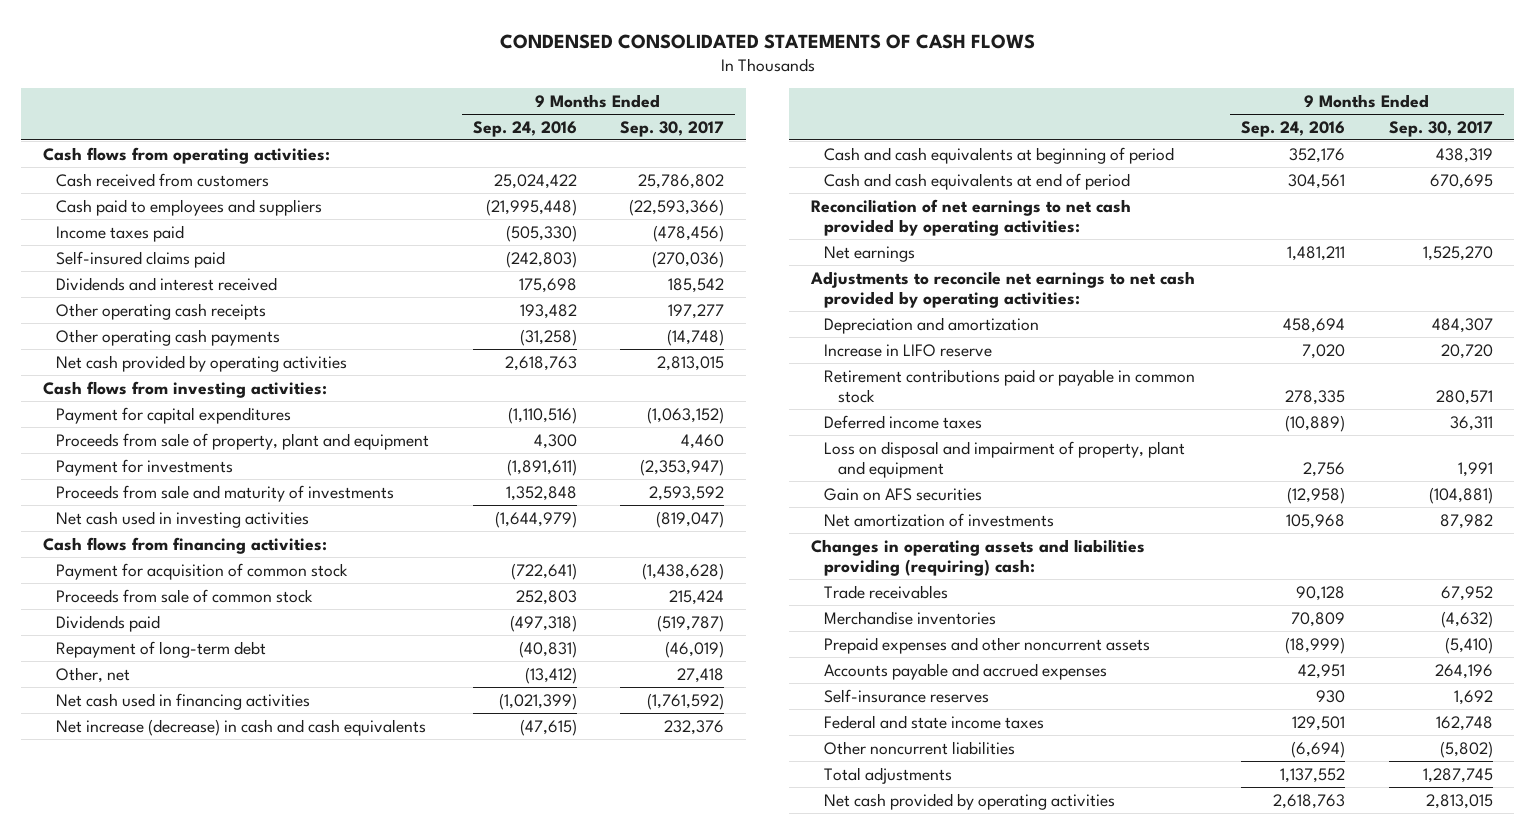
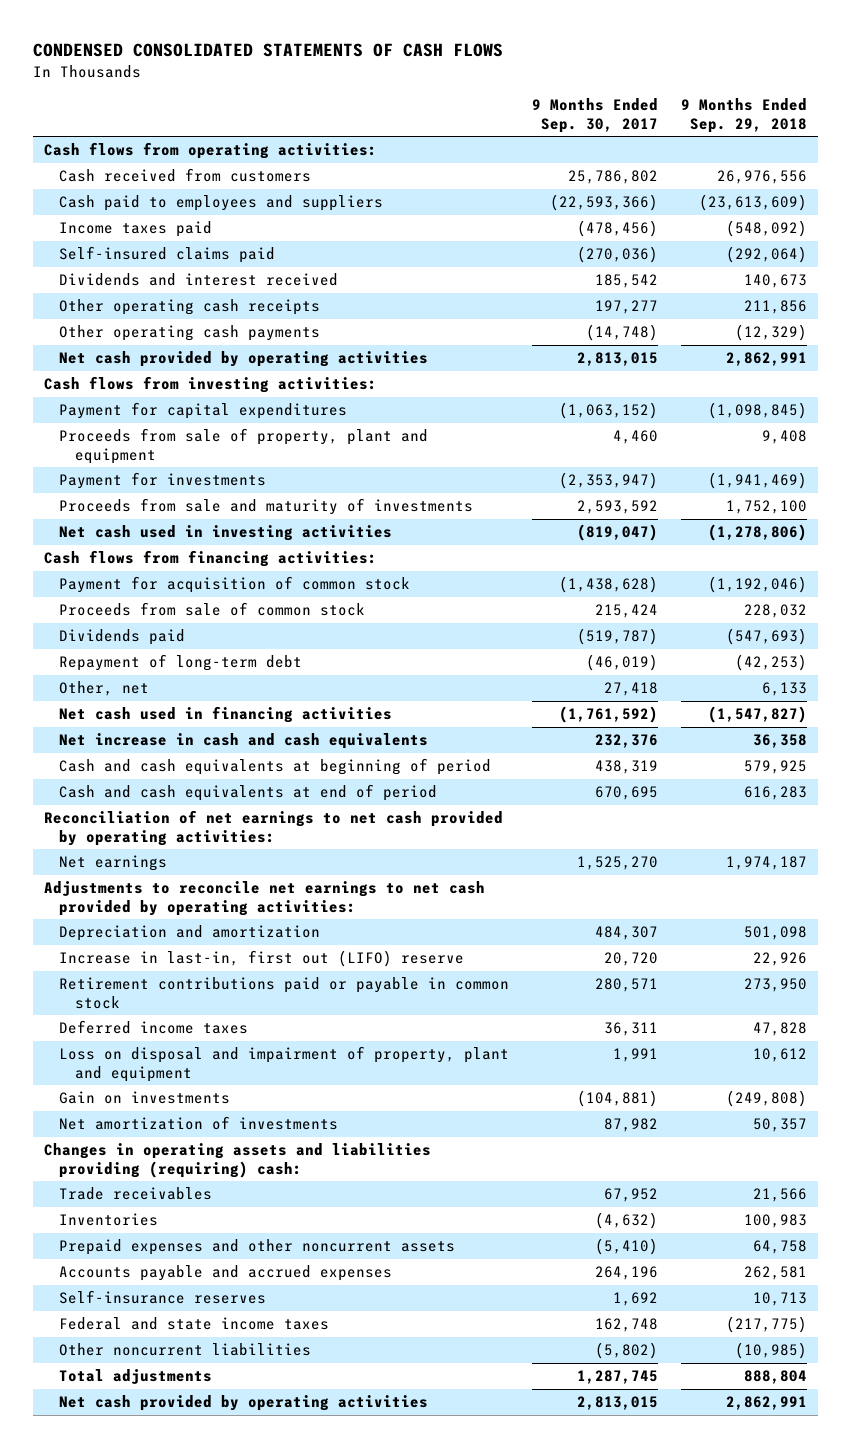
- | 9 Months Ended Sep. 24, 2016 | 9 Months Ended Sep. 30, 2017
+ | 9 Months Ended Sep. 30, 2017 | 9 Months Ended Sep. 29, 2018
- Net increase (decrease) in cash and cash equivalents | (47,615) | 232,376
+ Net increase in cash and cash equivalents | 232,376 | 36,358
- Increase in LIFO reserve | 7,020 | 20,720
+ Increase in last-in, first out (LIFO) reserve | 20,720 | 22,926
- Gain on AFS securities | (12,958) | (104,881)
+ Gain on investments | (104,881) | (249,808)
- Merchandise inventories | 70,809 | (4,632)
+ Inventories | (4,632) | 100,983

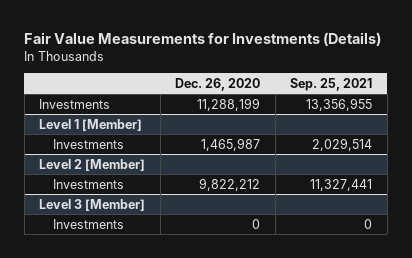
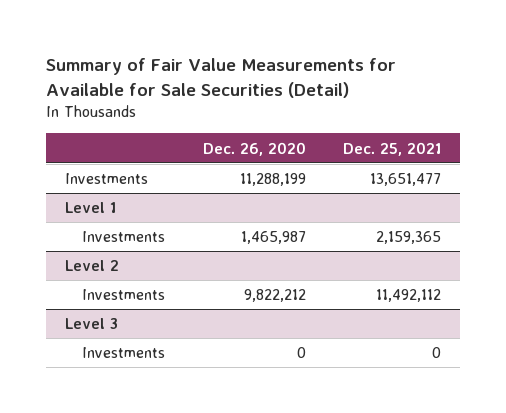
- Fair Value Measurements for Investments (Details)
+ Summary of Fair Value Measurements for Available for Sale Securities (Detail)
- | Dec. 26, 2020 | Sep. 25, 2021
+ | Dec. 26, 2020 | Dec. 25, 2021
- Level 1 [Member]
+ Level 1
- Level 2 [Member]
+ Level 2
- Level 3 [Member]
+ Level 3

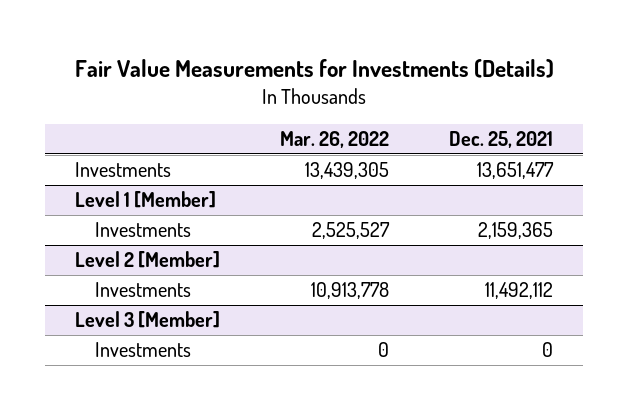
- Summary of Fair Value Measurements for Available for Sale Securities (Detail)
+ Fair Value Measurements for Investments (Details)
- | Dec. 26, 2020 | Dec. 25, 2021
+ | Mar. 26, 2022 | Dec. 25, 2021
- Level 1
+ Level 1 [Member]
- Level 2
+ Level 2 [Member]
- Level 3
+ Level 3 [Member]

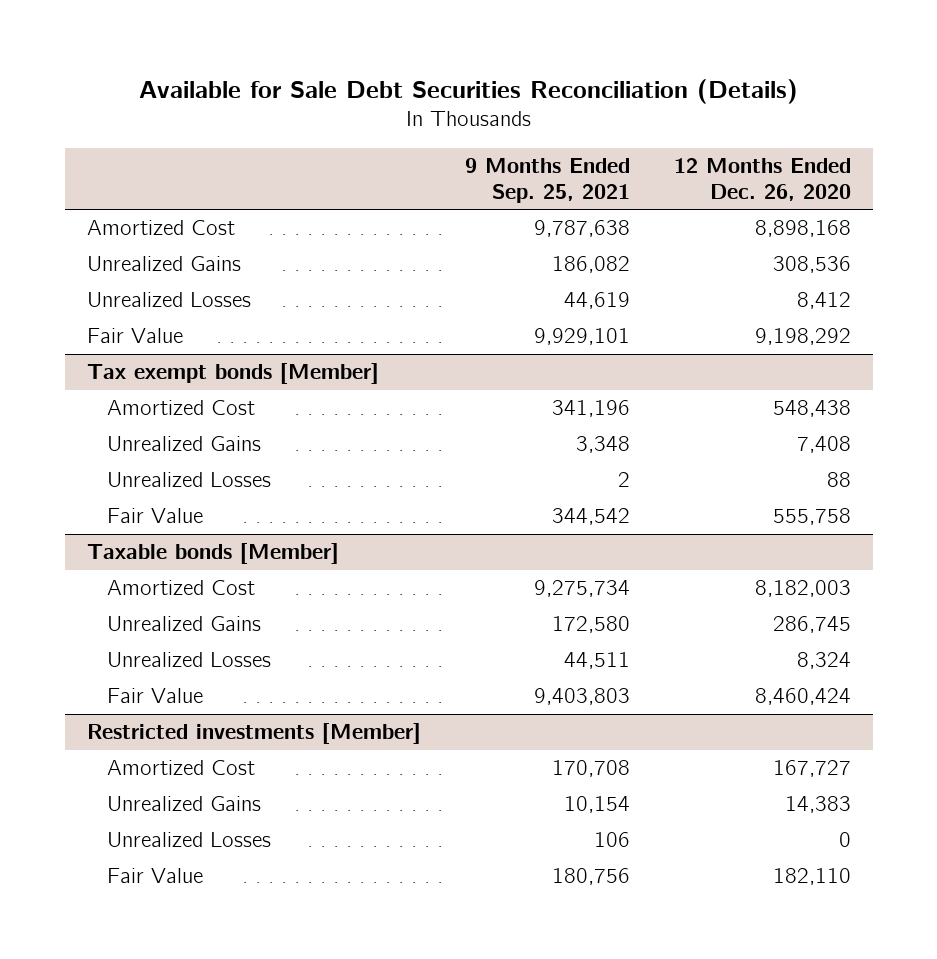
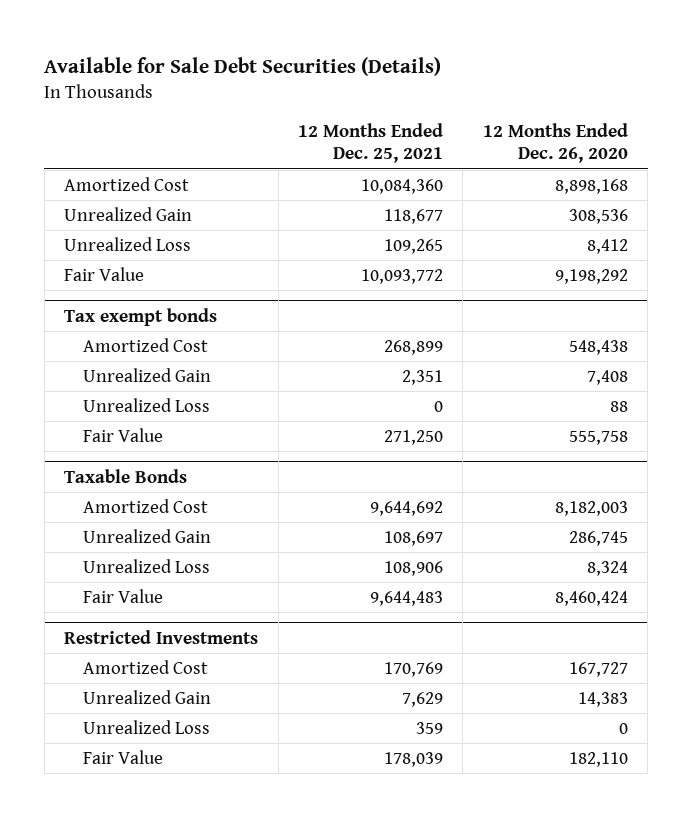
- Available for Sale Debt Securities Reconciliation (Details)
+ Available for Sale Debt Securities (Details)
- | 9 Months Ended Sep. 25, 2021 | 12 Months Ended Dec. 26, 2020
+ | 12 Months Ended Dec. 25, 2021 | 12 Months Ended Dec. 26, 2020
- Unrealized Gains | 186,082 | 308,536
- Unrealized Losses | 44,619 | 8,412
+ Unrealized Gain | 118,677 | 308,536
+ Unrealized Loss | 109,265 | 8,412
- Tax exempt bonds [Member]
+ Tax exempt bonds
- Unrealized Gains | 3,348 | 7,408
- Unrealized Losses | 2 | 88
+ Unrealized Gain | 2,351 | 7,408
+ Unrealized Loss | 0 | 88
- Taxable bonds [Member]
+ Taxable Bonds
- Unrealized Gains | 172,580 | 286,745
- Unrealized Losses | 44,511 | 8,324
+ Unrealized Gain | 108,697 | 286,745
+ Unrealized Loss | 108,906 | 8,324
- Restricted investments [Member]
+ Restricted Investments
- Unrealized Gains | 10,154 | 14,383
- Unrealized Losses | 106 | 0
+ Unrealized Gain | 7,629 | 14,383
+ Unrealized Loss | 359 | 0

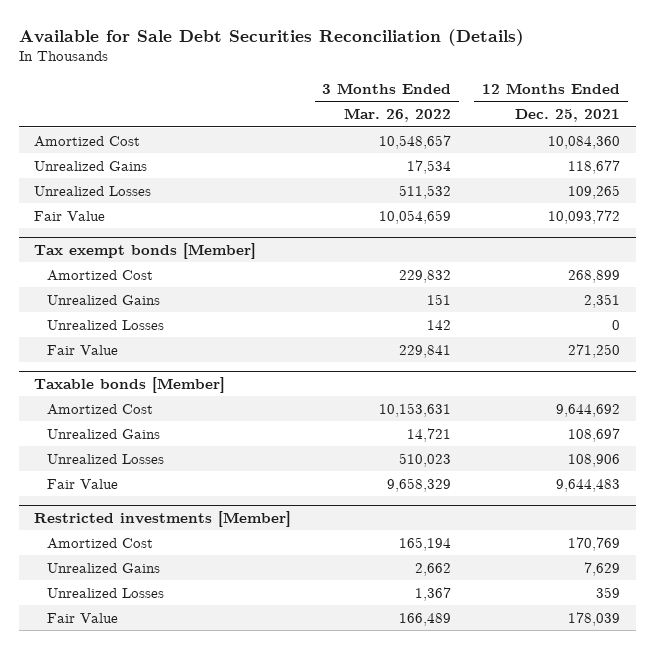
- Available for Sale Debt Securities (Details)
+ Available for Sale Debt Securities Reconciliation (Details)
- | 12 Months Ended Dec. 25, 2021 | 12 Months Ended Dec. 26, 2020
+ | 3 Months Ended Mar. 26, 2022 | 12 Months Ended Dec. 25, 2021
- Unrealized Gain | 118,677 | 308,536
- Unrealized Loss | 109,265 | 8,412
+ Unrealized Gains | 17,534 | 118,677
+ Unrealized Losses | 511,532 | 109,265
- Tax exempt bonds
+ Tax exempt bonds [Member]
- Unrealized Gain | 2,351 | 7,408
- Unrealized Loss | 0 | 88
+ Unrealized Gains | 151 | 2,351
+ Unrealized Losses | 142 | 0
- Taxable Bonds
+ Taxable bonds [Member]
- Unrealized Gain | 108,697 | 286,745
- Unrealized Loss | 108,906 | 8,324
+ Unrealized Gains | 14,721 | 108,697
+ Unrealized Losses | 510,023 | 108,906
- Restricted Investments
+ Restricted investments [Member]
- Unrealized Gain | 7,629 | 14,383
- Unrealized Loss | 359 | 0
+ Unrealized Gains | 2,662 | 7,629
+ Unrealized Losses | 1,367 | 359

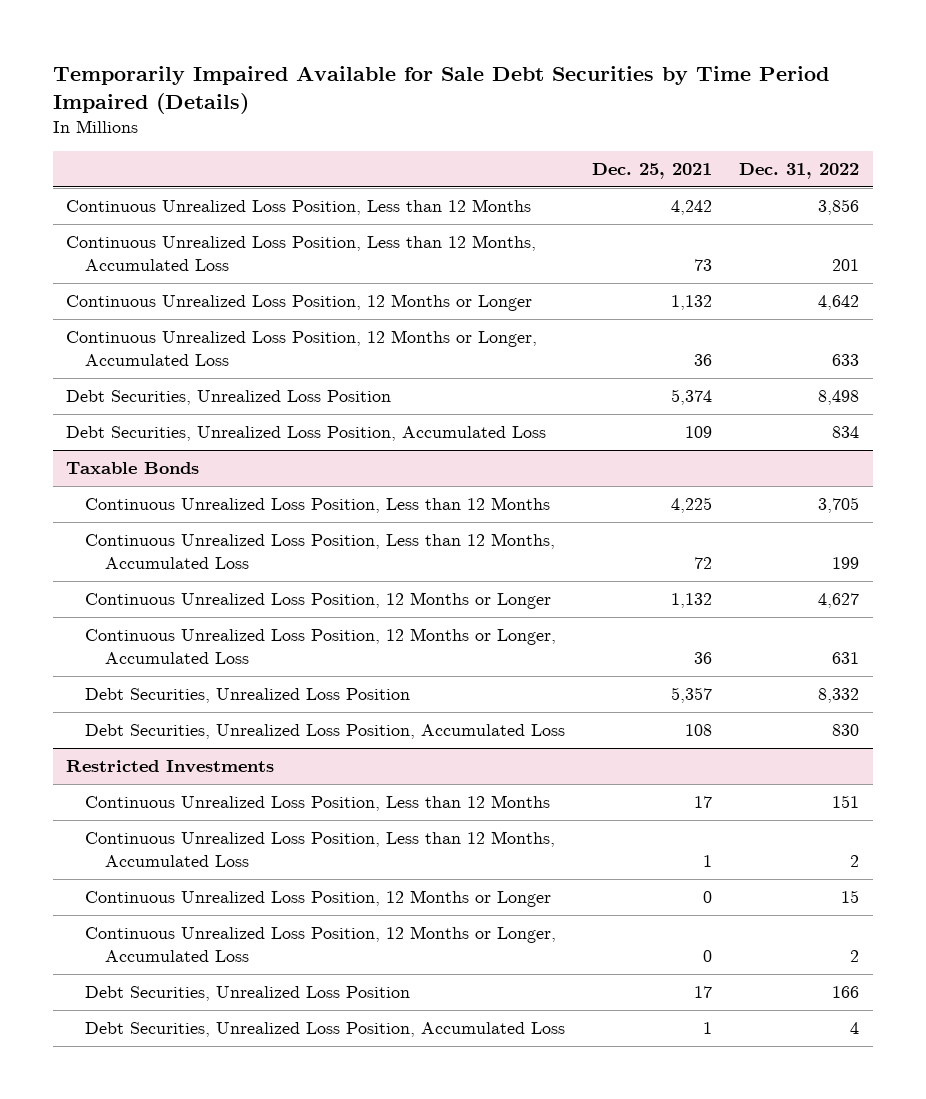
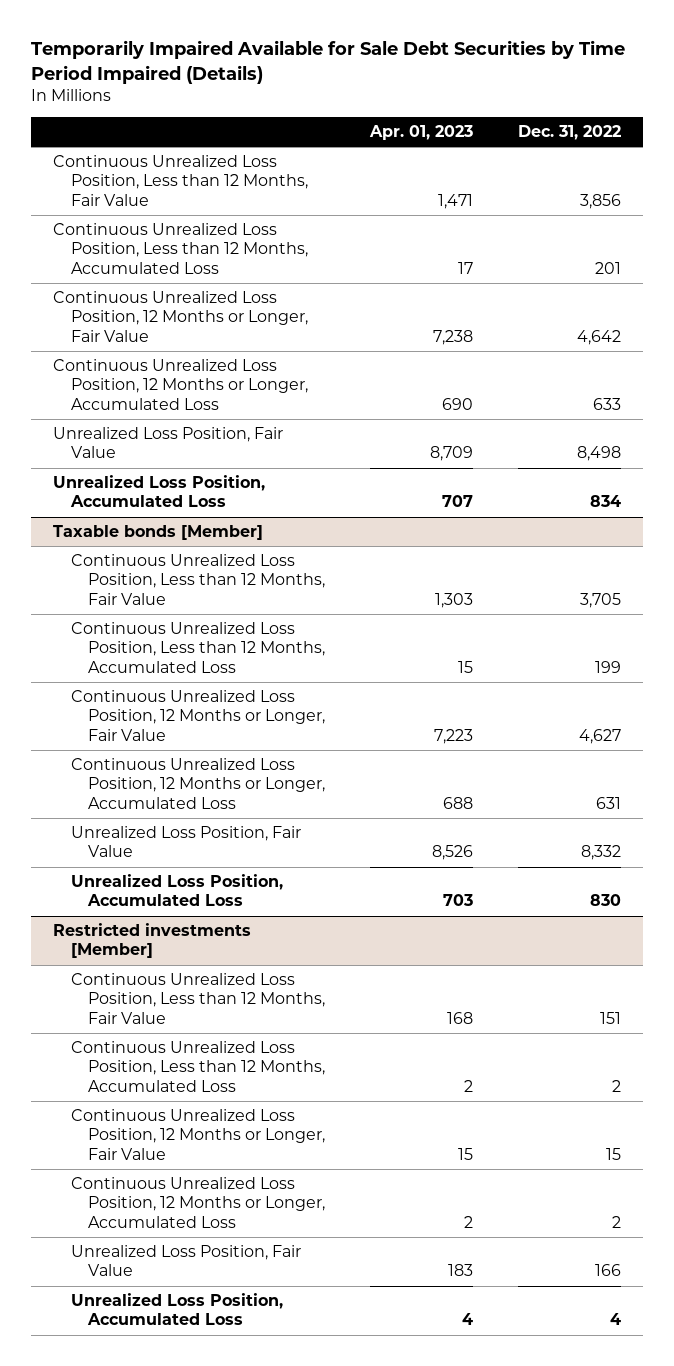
- | Dec. 25, 2021 | Dec. 31, 2022
+ | Apr. 01, 2023 | Dec. 31, 2022
- Continuous Unrealized Loss Position, Less than 12 Months | 4,242 | 3,856
+ Continuous Unrealized Loss Position, Less than 12 Months, Fair Value | 1,471 | 3,856
- Continuous Unrealized Loss Position, 12 Months or Longer | 1,132 | 4,642
+ Continuous Unrealized Loss Position, 12 Months or Longer, Fair Value | 7,238 | 4,642
- Debt Securities, Unrealized Loss Position | 5,374 | 8,498
- Debt Securities, Unrealized Loss Position, Accumulated Loss | 109 | 834
- Taxable Bonds
- Continuous Unrealized Loss Position, Less than 12 Months | 4,225 | 3,705
+ Unrealized Loss Position, Fair Value | 8,709 | 8,498
+ Unrealized Loss Position, Accumulated Loss | 707 | 834
+ Taxable bonds [Member]
+ Continuous Unrealized Loss Position, Less than 12 Months, Fair Value | 1,303 | 3,705
- Continuous Unrealized Loss Position, 12 Months or Longer | 1,132 | 4,627
+ Continuous Unrealized Loss Position, 12 Months or Longer, Fair Value | 7,223 | 4,627
- Debt Securities, Unrealized Loss Position | 5,357 | 8,332
- Debt Securities, Unrealized Loss Position, Accumulated Loss | 108 | 830
- Restricted Investments
- Continuous Unrealized Loss Position, Less than 12 Months | 17 | 151
+ Unrealized Loss Position, Fair Value | 8,526 | 8,332
+ Unrealized Loss Position, Accumulated Loss | 703 | 830
+ Restricted investments [Member]
+ Continuous Unrealized Loss Position, Less than 12 Months, Fair Value | 168 | 151
- Continuous Unrealized Loss Position, 12 Months or Longer | 0 | 15
+ Continuous Unrealized Loss Position, 12 Months or Longer, Fair Value | 15 | 15
- Debt Securities, Unrealized Loss Position | 17 | 166
- Debt Securities, Unrealized Loss Position, Accumulated Loss | 1 | 4
+ Unrealized Loss Position, Fair Value | 183 | 166
+ Unrealized Loss Position, Accumulated Loss | 4 | 4

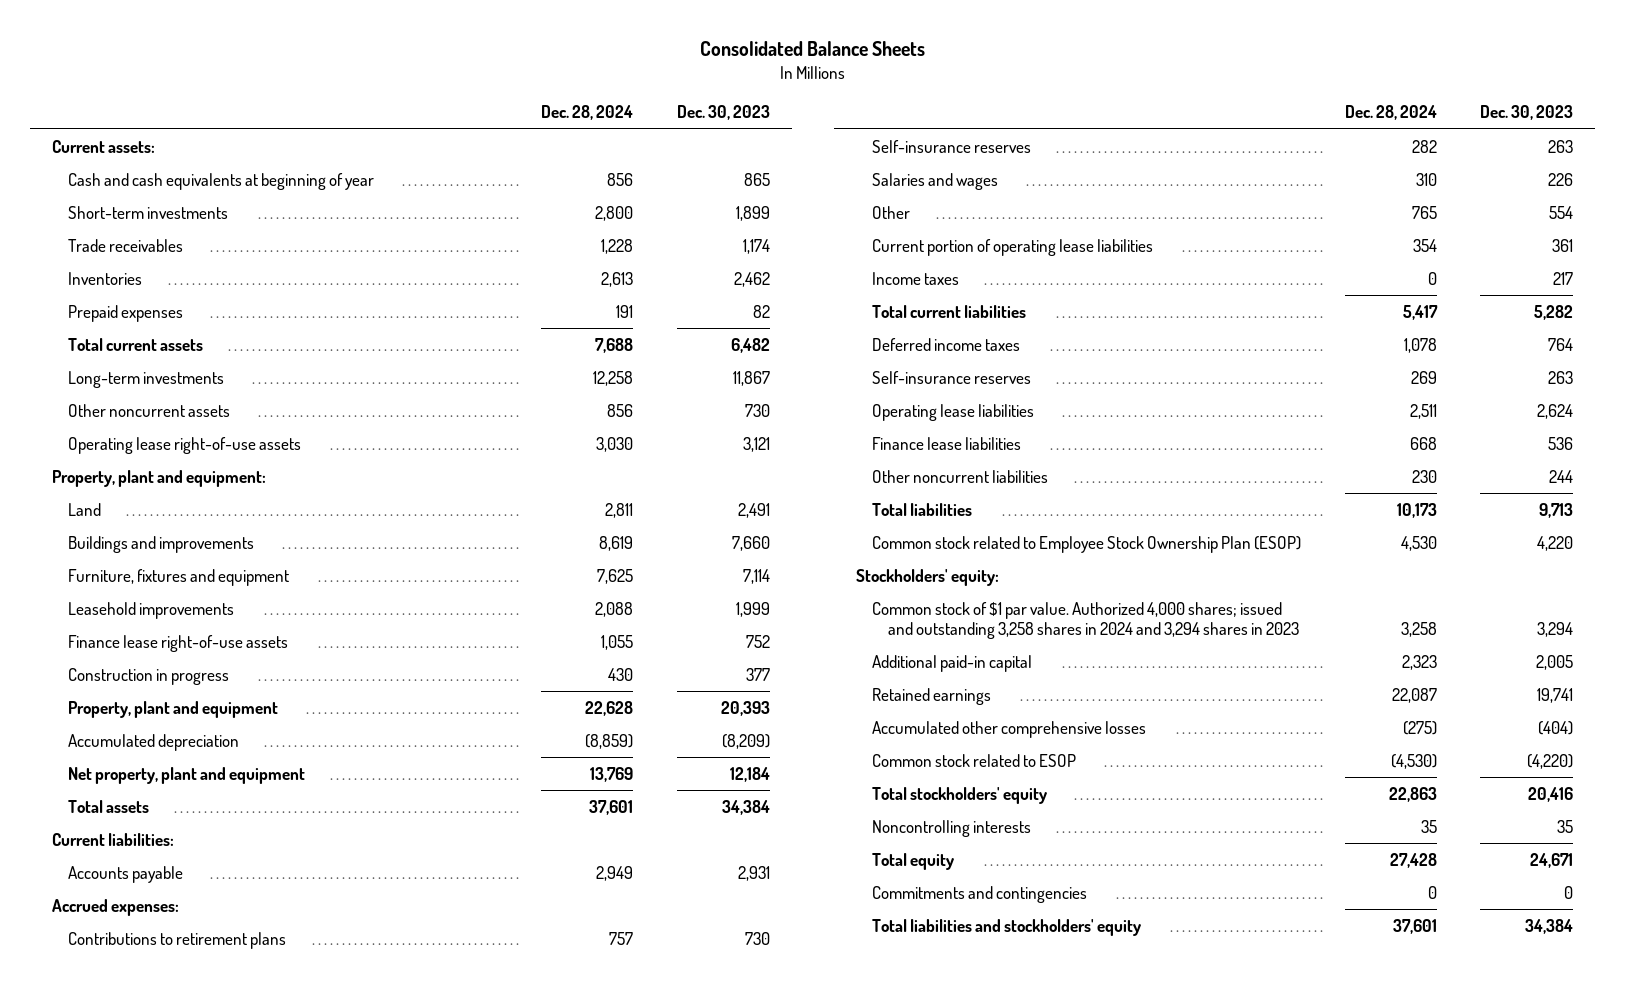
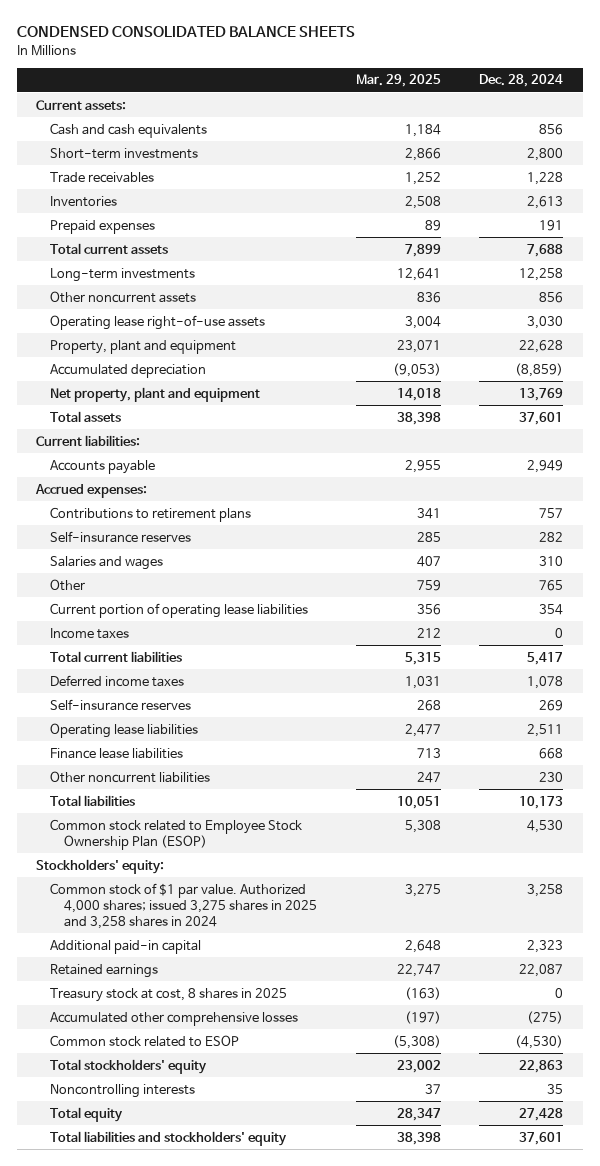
- Consolidated Balance Sheets
+ CONDENSED CONSOLIDATED BALANCE SHEETS
- | Dec. 28, 2024 | Dec. 30, 2023
+ | Mar. 29, 2025 | Dec. 28, 2024
- Cash and cash equivalents at beginning of year | 856 | 865
+ Cash and cash equivalents | 1,184 | 856
- Property, plant and equipment:
- Land | 2,811 | 2,491
- Buildings and improvements | 8,619 | 7,660
- Furniture, fixtures and equipment | 7,625 | 7,114
- Leasehold improvements | 2,088 | 1,999
- Finance lease right-of-use assets | 1,055 | 752
- Construction in progress | 430 | 377
- Common stock of $1 par value. Authorized 4,000 shares; issued and outstanding 3,258 shares in 2024 and 3,294 shares in 2023 | 3,258 | 3,294
+ Common stock of $1 par value. Authorized 4,000 shares; issued 3,275 shares in 2025 and 3,258 shares in 2024 | 3,275 | 3,258
+ Treasury stock at cost, 8 shares in 2025 | (163) | 0
- Commitments and contingencies | 0 | 0

